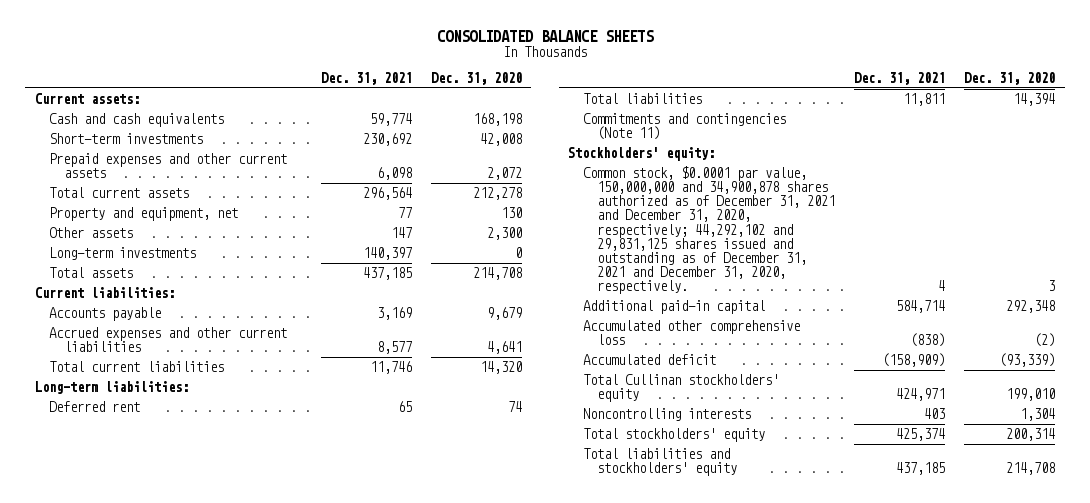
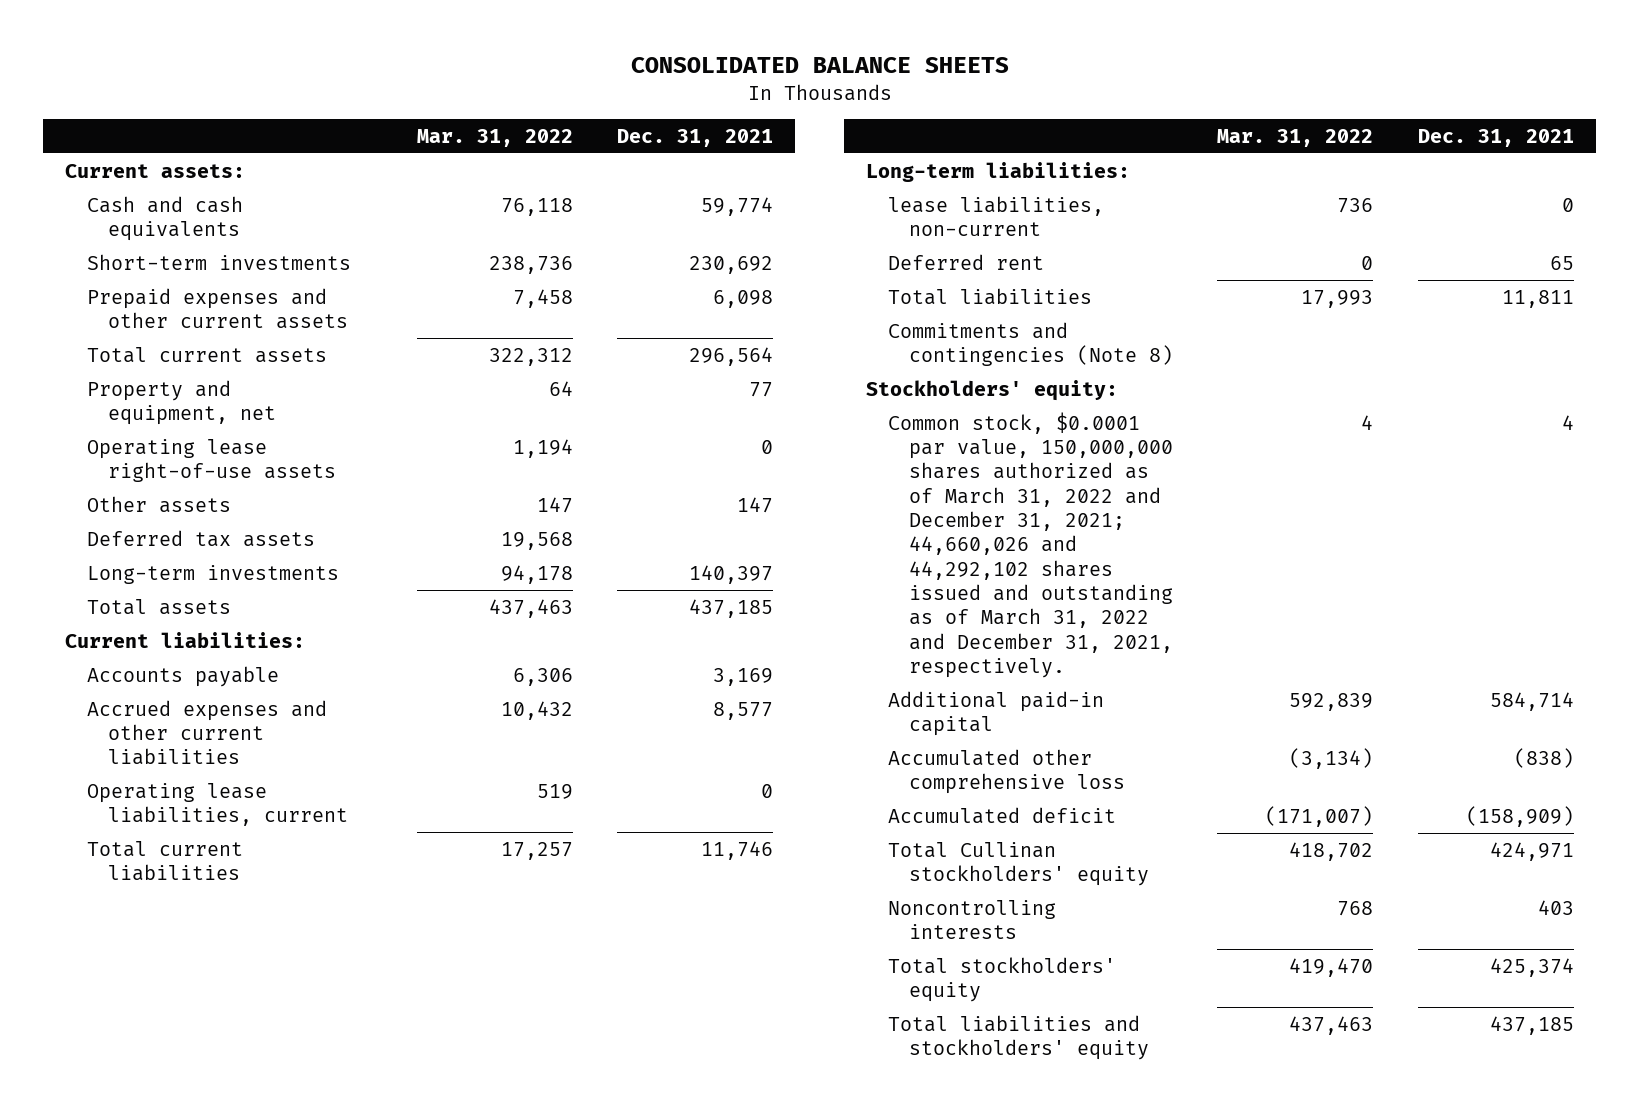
- | Dec. 31, 2021 | Dec. 31, 2020
+ | Mar. 31, 2022 | Dec. 31, 2021
+ Operating lease right-of-use assets | 1,194 | 0
+ Deferred tax assets | 19,568 |
+ Operating lease liabilities, current | 519 | 0
+ lease liabilities, non-current | 736 | 0
- Commitments and contingencies (Note 11)
+ Commitments and contingencies (Note 8)
- Common stock, $0.0001 par value, 150,000,000 and 34,900,878 shares authorized as of December 31, 2021 and December 31, 2020, respectively; 44,292,102 and 29,831,125 shares issued and outstanding as of December 31, 2021 and December 31, 2020, respectively. | 4 | 3
+ Common stock, $0.0001 par value, 150,000,000 shares authorized as of March 31, 2022 and December 31, 2021; 44,660,026 and 44,292,102 shares issued and outstanding as of March 31, 2022 and December 31, 2021, respectively. | 4 | 4

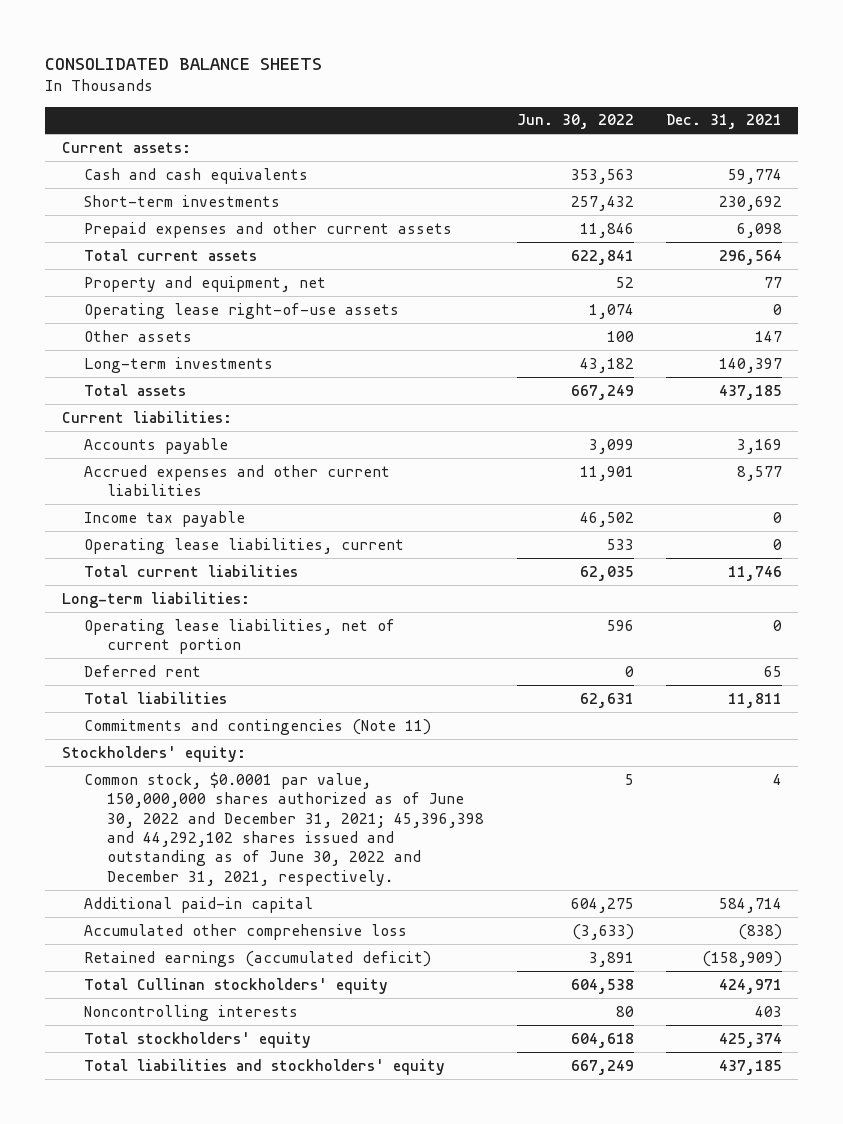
- | Mar. 31, 2022 | Dec. 31, 2021
+ | Jun. 30, 2022 | Dec. 31, 2021
- Deferred tax assets | 19,568 |
+ Income tax payable | 46,502 | 0
- lease liabilities, non-current | 736 | 0
+ Operating lease liabilities, net of current portion | 596 | 0
- Commitments and contingencies (Note 8)
+ Commitments and contingencies (Note 11)
- Common stock, $0.0001 par value, 150,000,000 shares authorized as of March 31, 2022 and December 31, 2021; 44,660,026 and 44,292,102 shares issued and outstanding as of March 31, 2022 and December 31, 2021, respectively. | 4 | 4
+ Common stock, $0.0001 par value, 150,000,000 shares authorized as of June 30, 2022 and December 31, 2021; 45,396,398 and 44,292,102 shares issued and outstanding as of June 30, 2022 and December 31, 2021, respectively. | 5 | 4
- Accumulated deficit | (171,007) | (158,909)
+ Retained earnings (accumulated deficit) | 3,891 | (158,909)

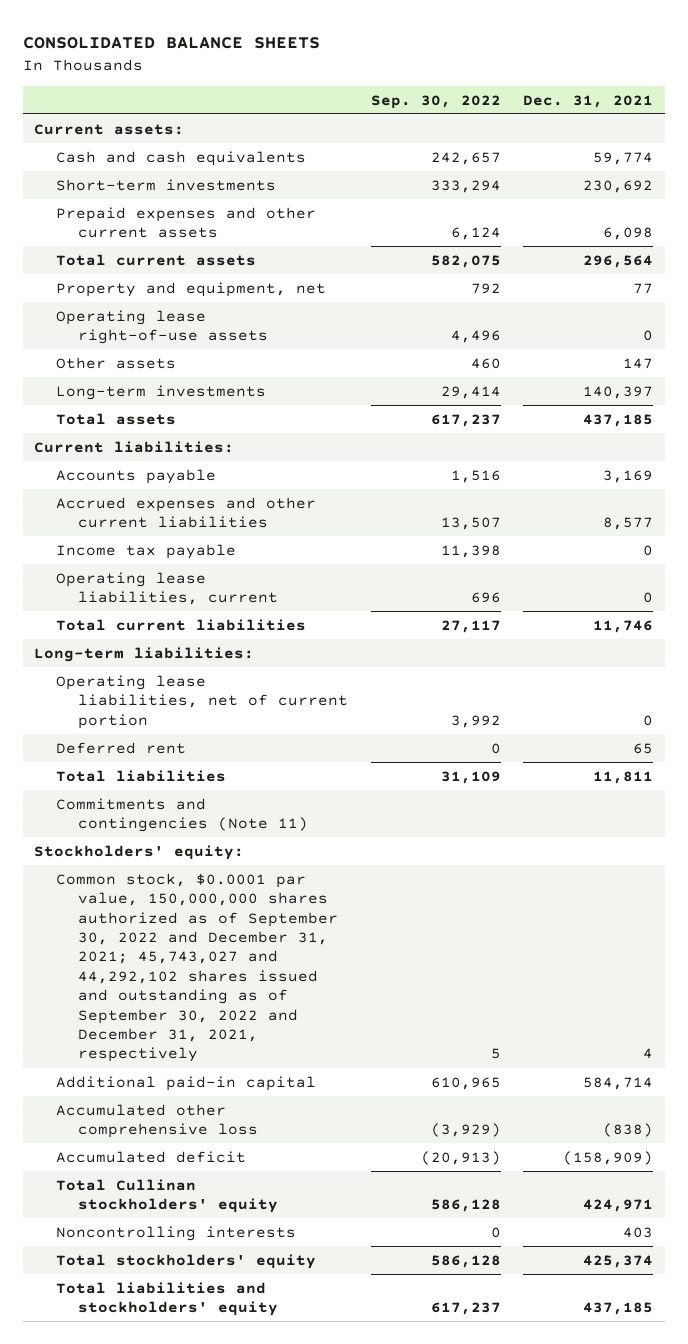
- | Jun. 30, 2022 | Dec. 31, 2021
+ | Sep. 30, 2022 | Dec. 31, 2021
- Common stock, $0.0001 par value, 150,000,000 shares authorized as of June 30, 2022 and December 31, 2021; 45,396,398 and 44,292,102 shares issued and outstanding as of June 30, 2022 and December 31, 2021, respectively. | 5 | 4
+ Common stock, $0.0001 par value, 150,000,000 shares authorized as of September 30, 2022 and December 31, 2021; 45,743,027 and 44,292,102 shares issued and outstanding as of September 30, 2022 and December 31, 2021, respectively | 5 | 4
- Retained earnings (accumulated deficit) | 3,891 | (158,909)
+ Accumulated deficit | (20,913) | (158,909)

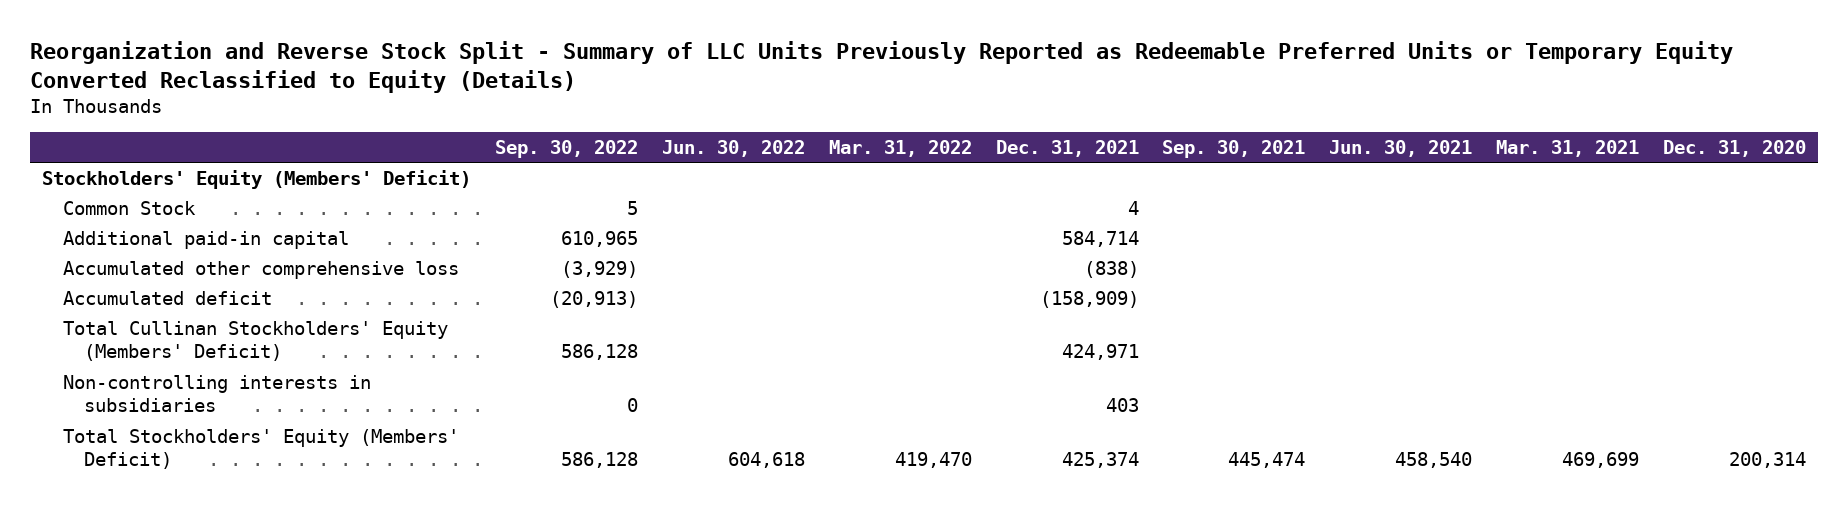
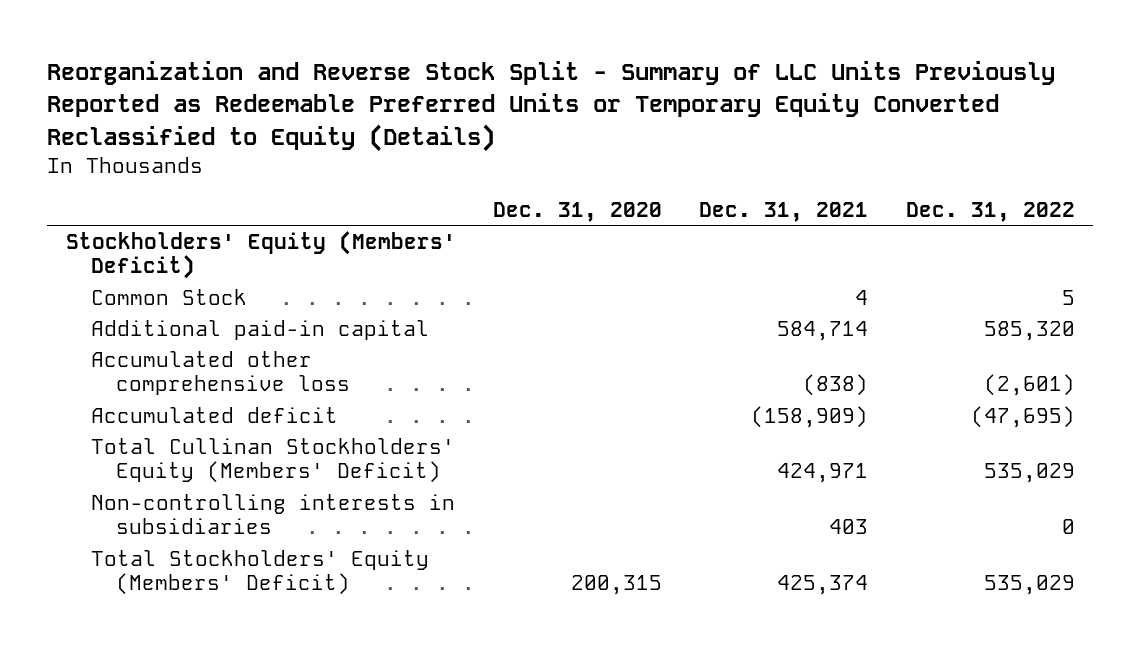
- | Sep. 30, 2022 | Jun. 30, 2022 | Mar. 31, 2022 | Dec. 31, 2021 | Sep. 30, 2021 | Jun. 30, 2021 | Mar. 31, 2021 | Dec. 31, 2020
+ | Dec. 31, 2020 | Dec. 31, 2021 | Dec. 31, 2022
- Total Stockholders' Equity (Members' Deficit) | 586,128 | 604,618 | 419,470 | 425,374 | 445,474 | 458,540 | 469,699 | 200,314
+ Total Stockholders' Equity (Members' Deficit) | 200,315 | 425,374 | 535,029

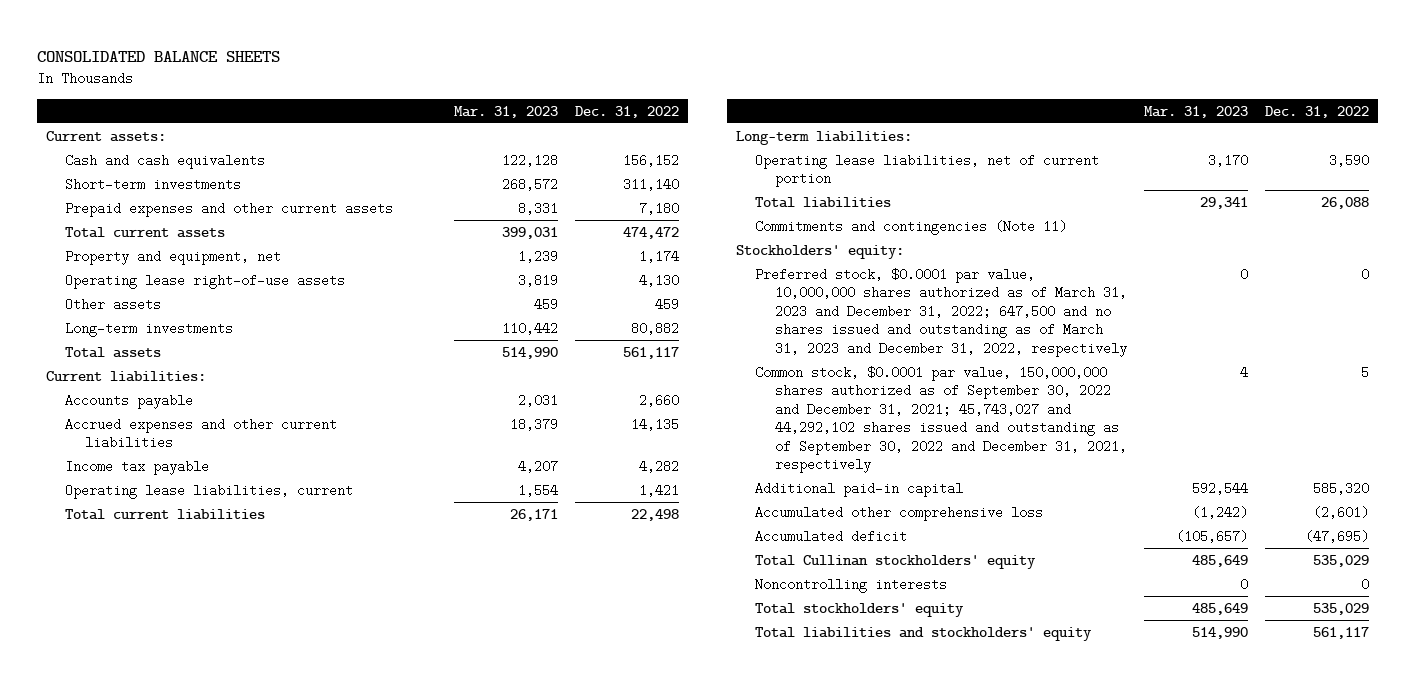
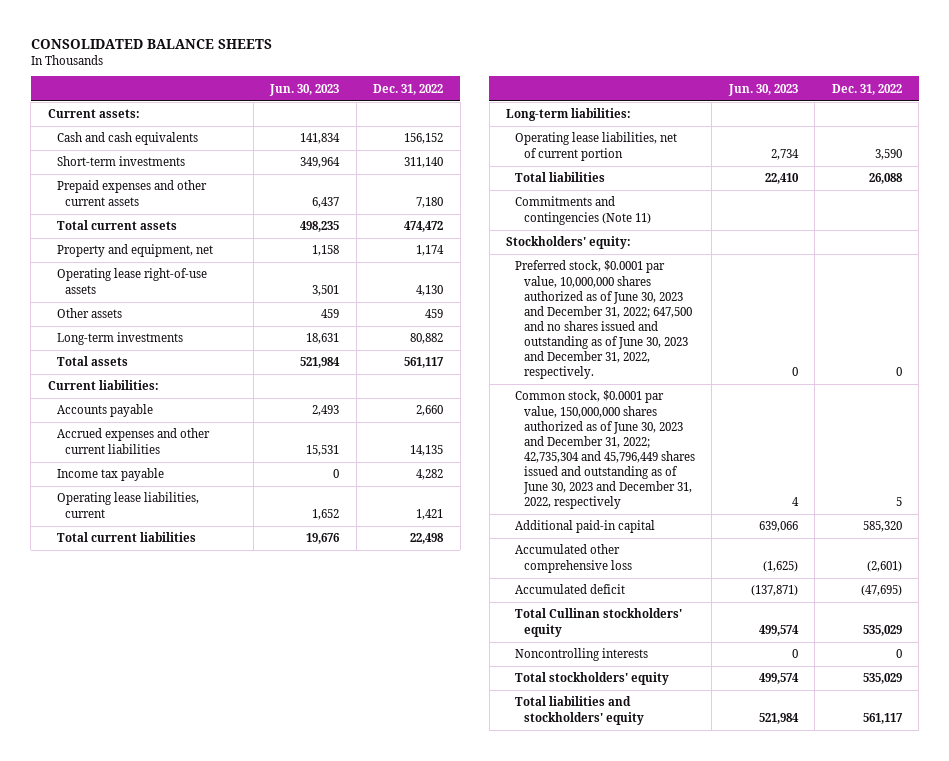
- | Mar. 31, 2023 | Dec. 31, 2022
+ | Jun. 30, 2023 | Dec. 31, 2022
- Preferred stock, $0.0001 par value, 10,000,000 shares authorized as of March 31, 2023 and December 31, 2022; 647,500 and no shares issued and outstanding as of March 31, 2023 and December 31, 2022, respectively | 0 | 0
- Common stock, $0.0001 par value, 150,000,000 shares authorized as of September 30, 2022 and December 31, 2021; 45,743,027 and 44,292,102 shares issued and outstanding as of September 30, 2022 and December 31, 2021, respectively | 4 | 5
+ Preferred stock, $0.0001 par value, 10,000,000 shares authorized as of June 30, 2023 and December 31, 2022; 647,500 and no shares issued and outstanding as of June 30, 2023 and December 31, 2022, respectively. | 0 | 0
+ Common stock, $0.0001 par value, 150,000,000 shares authorized as of June 30, 2023 and December 31, 2022; 42,735,304 and 45,796,449 shares issued and outstanding as of June 30, 2023 and December 31, 2022, respectively | 4 | 5

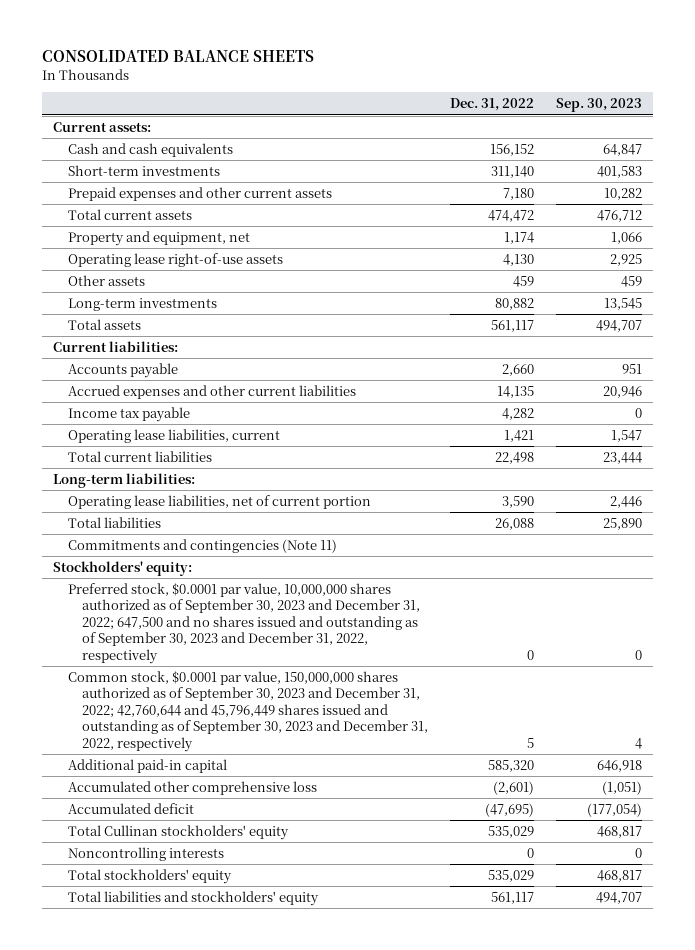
- | Jun. 30, 2023 | Dec. 31, 2022
+ | Dec. 31, 2022 | Sep. 30, 2023
- Preferred stock, $0.0001 par value, 10,000,000 shares authorized as of June 30, 2023 and December 31, 2022; 647,500 and no shares issued and outstanding as of June 30, 2023 and December 31, 2022, respectively. | 0 | 0
- Common stock, $0.0001 par value, 150,000,000 shares authorized as of June 30, 2023 and December 31, 2022; 42,735,304 and 45,796,449 shares issued and outstanding as of June 30, 2023 and December 31, 2022, respectively | 4 | 5
+ Preferred stock, $0.0001 par value, 10,000,000 shares authorized as of September 30, 2023 and December 31, 2022; 647,500 and no shares issued and outstanding as of September 30, 2023 and December 31, 2022, respectively | 0 | 0
+ Common stock, $0.0001 par value, 150,000,000 shares authorized as of September 30, 2023 and December 31, 2022; 42,760,644 and 45,796,449 shares issued and outstanding as of September 30, 2023 and December 31, 2022, respectively | 5 | 4

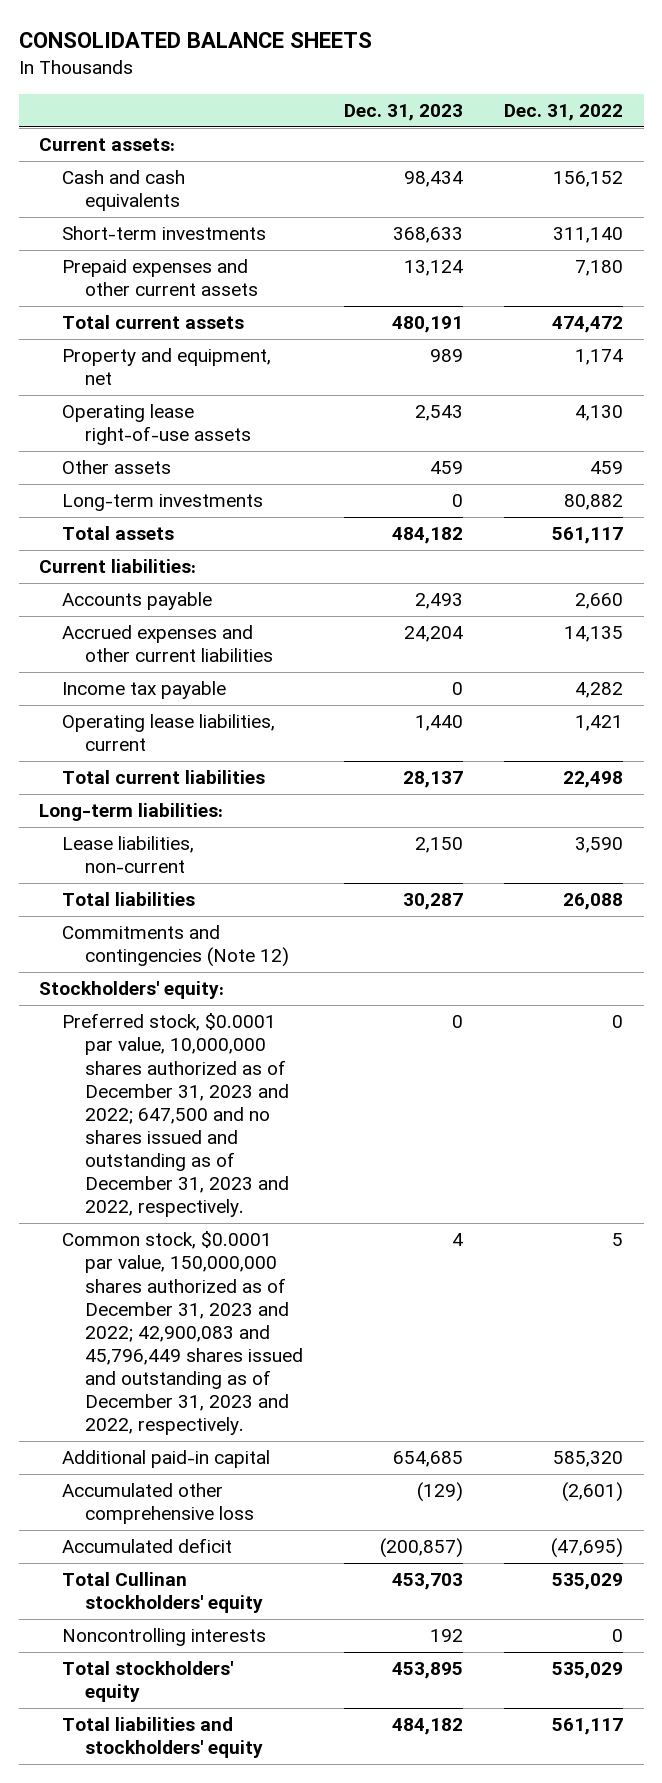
- | Dec. 31, 2022 | Sep. 30, 2023
+ | Dec. 31, 2023 | Dec. 31, 2022
- Operating lease liabilities, net of current portion | 3,590 | 2,446
+ Lease liabilities, non-current | 2,150 | 3,590
- Commitments and contingencies (Note 11)
+ Commitments and contingencies (Note 12)
- Preferred stock, $0.0001 par value, 10,000,000 shares authorized as of September 30, 2023 and December 31, 2022; 647,500 and no shares issued and outstanding as of September 30, 2023 and December 31, 2022, respectively | 0 | 0
- Common stock, $0.0001 par value, 150,000,000 shares authorized as of September 30, 2023 and December 31, 2022; 42,760,644 and 45,796,449 shares issued and outstanding as of September 30, 2023 and December 31, 2022, respectively | 5 | 4
+ Preferred stock, $0.0001 par value, 10,000,000 shares authorized as of December 31, 2023 and 2022; 647,500 and no shares issued and outstanding as of December 31, 2023 and 2022, respectively. | 0 | 0
+ Common stock, $0.0001 par value, 150,000,000 shares authorized as of December 31, 2023 and 2022; 42,900,083 and 45,796,449 shares issued and outstanding as of December 31, 2023 and 2022, respectively. | 4 | 5

